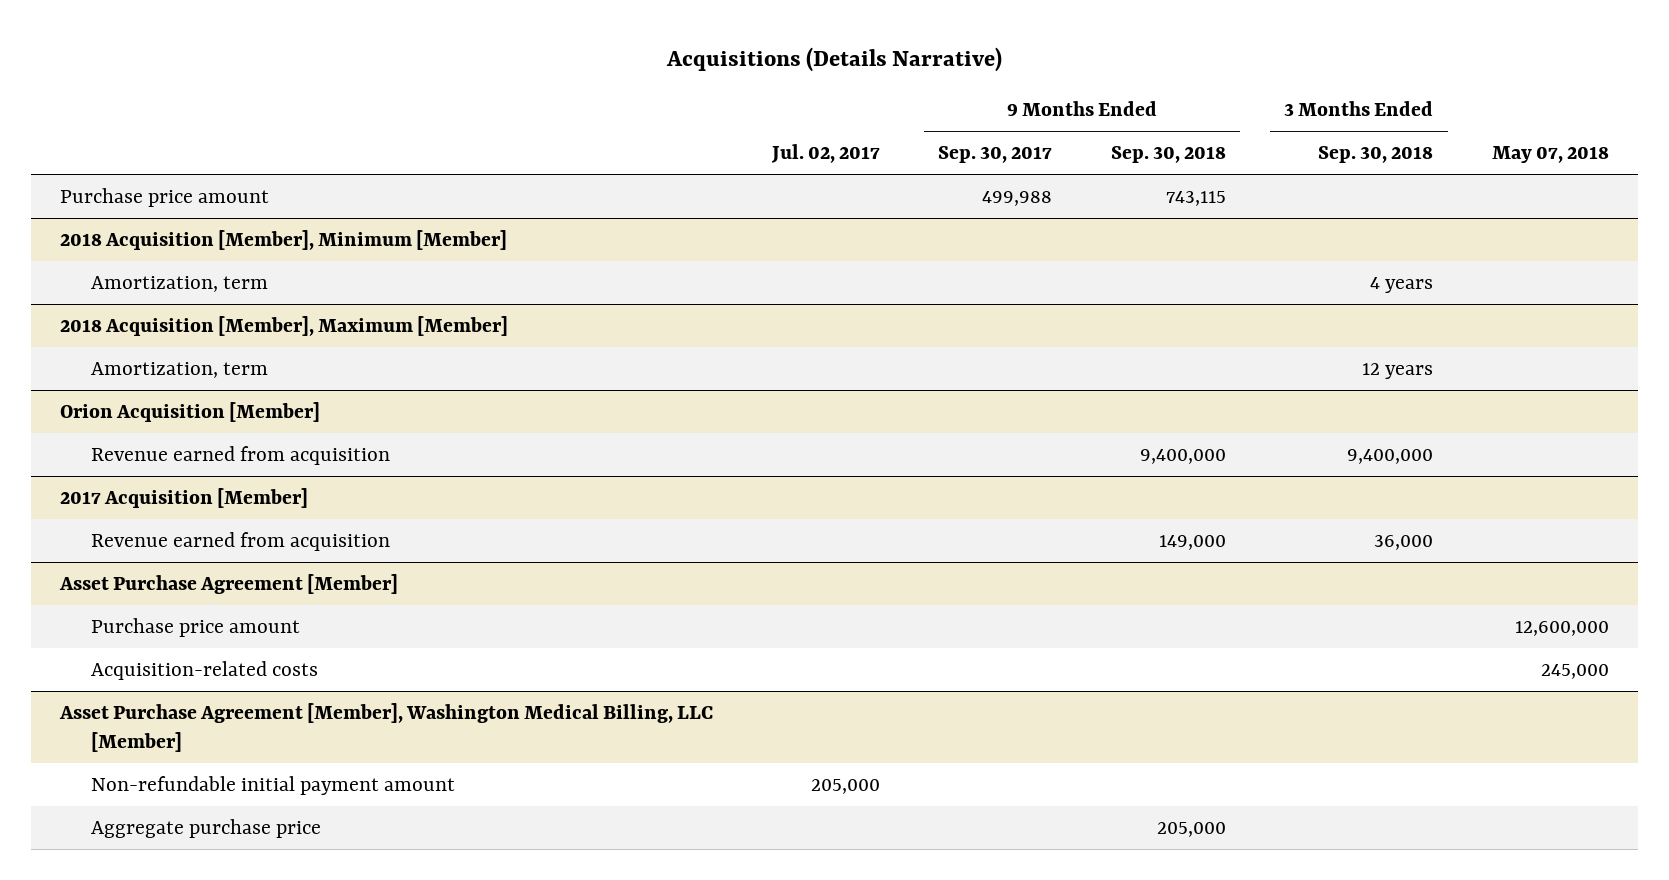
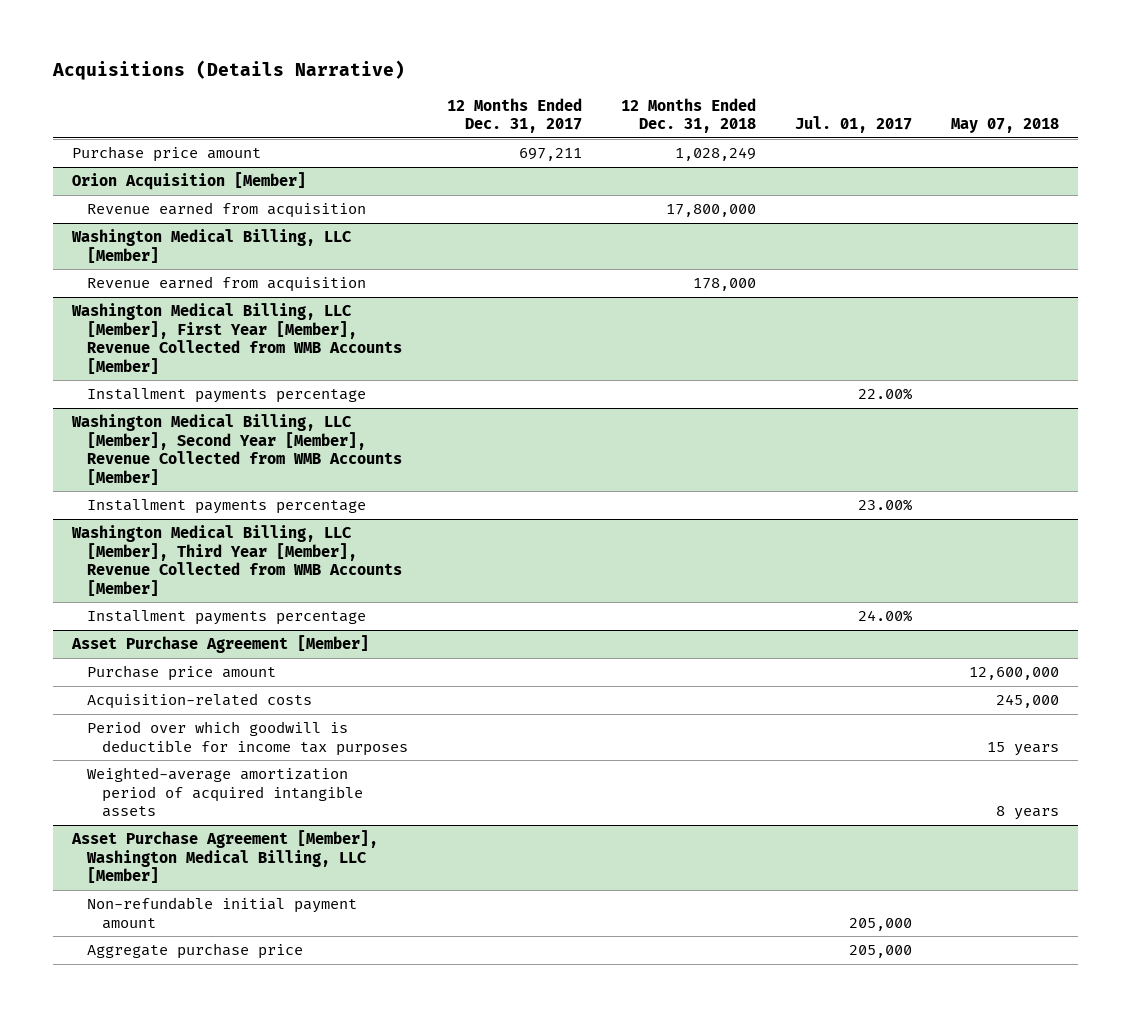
- | Jul. 02, 2017 | 9 Months Ended Sep. 30, 2017 | 9 Months Ended Sep. 30, 2018 | 3 Months Ended Sep. 30, 2018 | May 07, 2018
+ | 12 Months Ended Dec. 31, 2017 | 12 Months Ended Dec. 31, 2018 | Jul. 01, 2017 | May 07, 2018
- 2018 Acquisition [Member], Minimum [Member]
- Amortization, term | | | | 4 years |
- 2018 Acquisition [Member], Maximum [Member]
- Amortization, term | | | | 12 years |
- 2017 Acquisition [Member]
- Revenue earned from acquisition | | | 149,000 | 36,000 |
+ Washington Medical Billing, LLC [Member]
+ Revenue earned from acquisition | | 178,000 | |
+ Washington Medical Billing, LLC [Member], First Year [Member], Revenue Collected from WMB Accounts [Member]
+ Installment payments percentage | | | 22.00% |
+ Washington Medical Billing, LLC [Member], Second Year [Member], Revenue Collected from WMB Accounts [Member]
+ Installment payments percentage | | | 23.00% |
+ Washington Medical Billing, LLC [Member], Third Year [Member], Revenue Collected from WMB Accounts [Member]
+ Installment payments percentage | | | 24.00% |
@ Asset Purchase Agreement [Member]
+ Period over which goodwill is deductible for income tax purposes | | | | 15 years
+ Weighted-average amortization period of acquired intangible assets | | | | 8 years

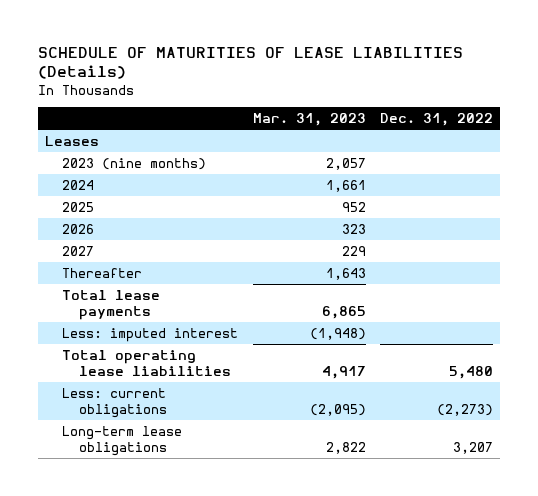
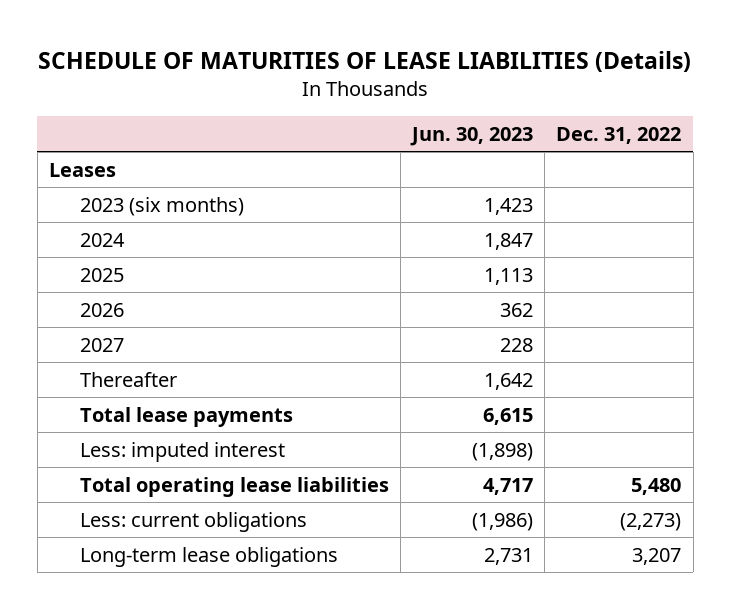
- | Mar. 31, 2023 | Dec. 31, 2022
+ | Jun. 30, 2023 | Dec. 31, 2022
- 2023 (nine months) | 2,057 |
+ 2023 (six months) | 1,423 |

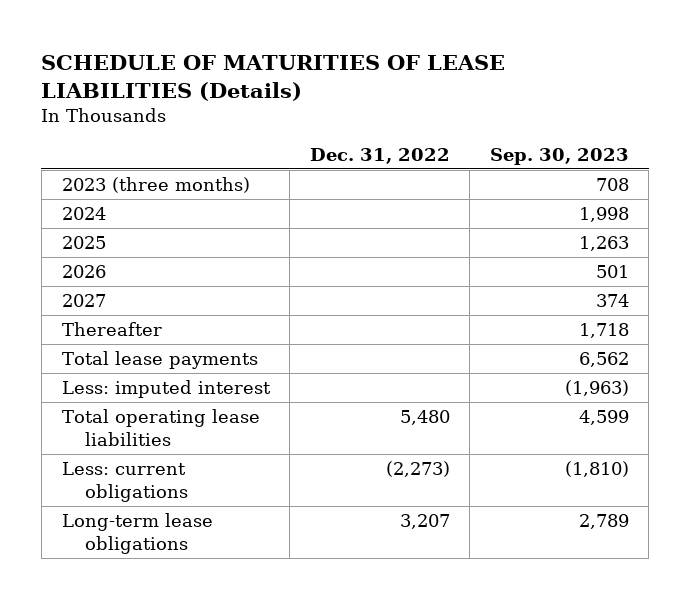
- | Jun. 30, 2023 | Dec. 31, 2022
+ | Dec. 31, 2022 | Sep. 30, 2023
- Leases
- 2023 (six months) | 1,423 |
+ 2023 (three months) | | 708

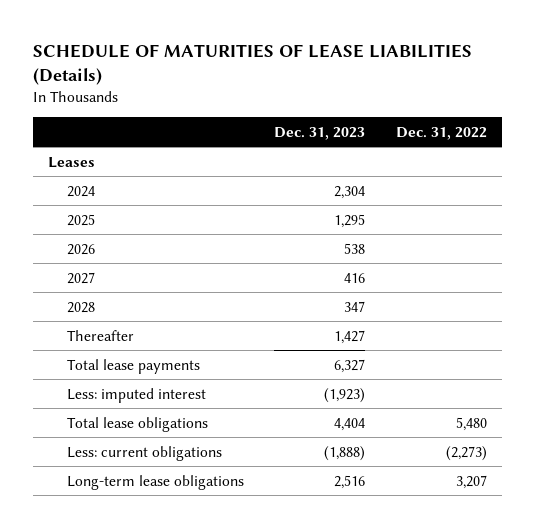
- | Dec. 31, 2022 | Sep. 30, 2023
+ | Dec. 31, 2023 | Dec. 31, 2022
- 2023 (three months) | | 708
+ Leases
+ 2028 | 347 |
- Total operating lease liabilities | 5,480 | 4,599
+ Total lease obligations | 4,404 | 5,480

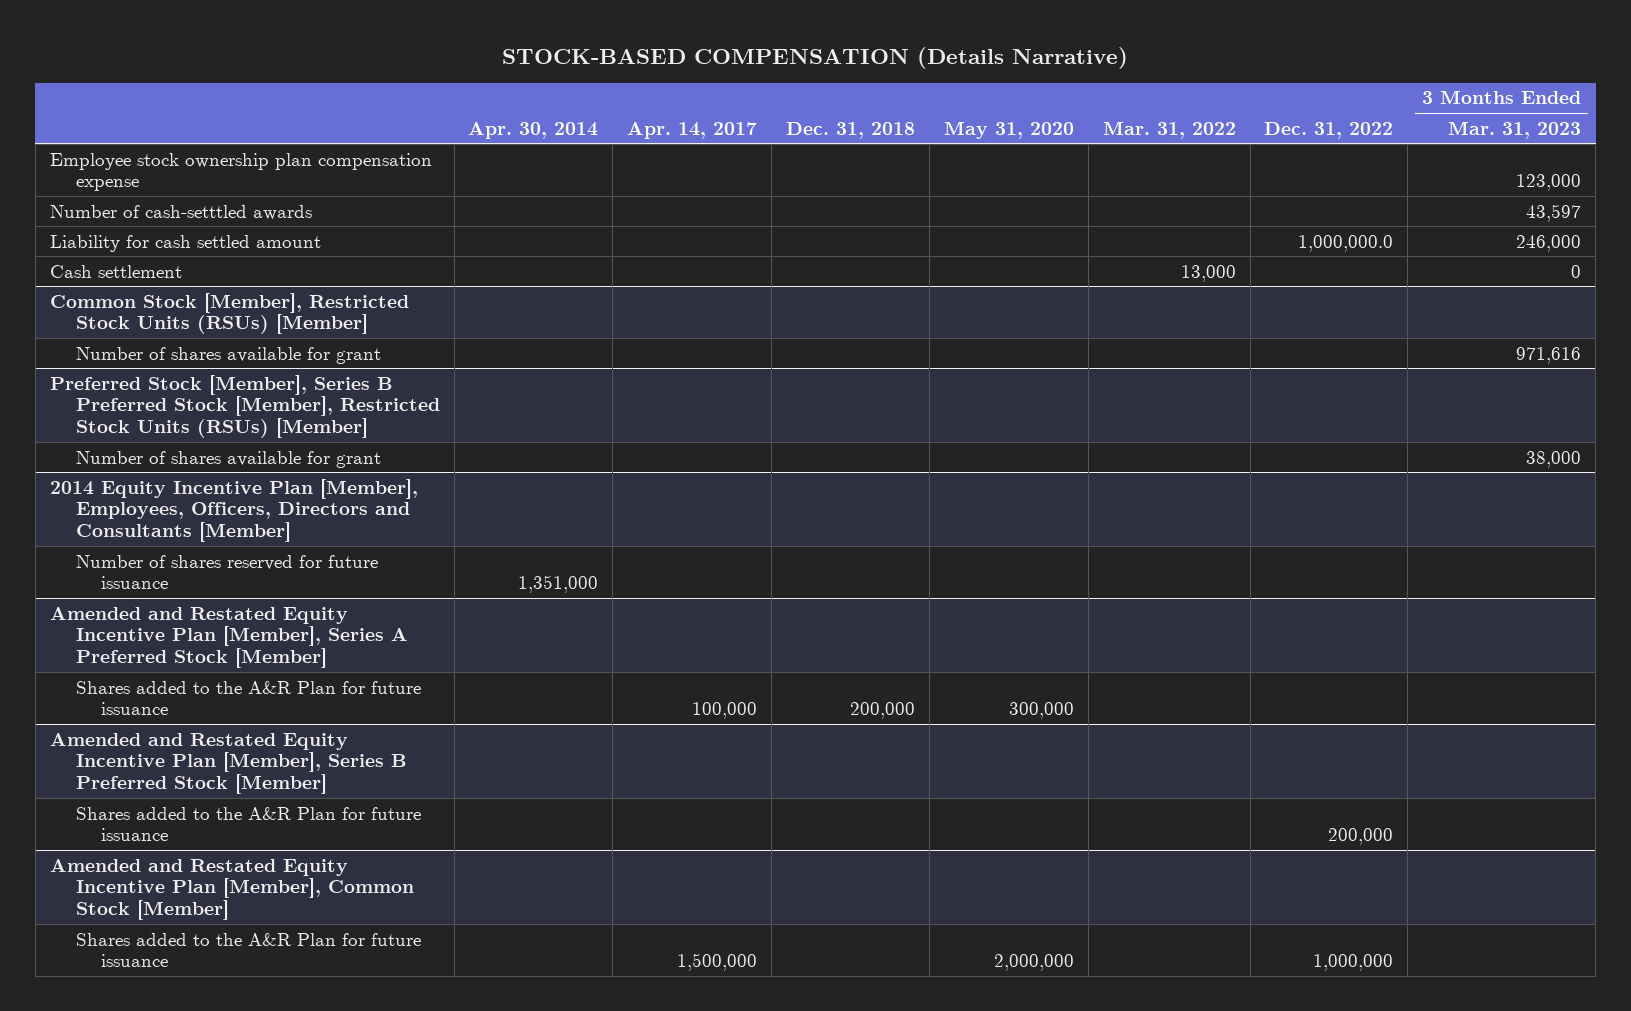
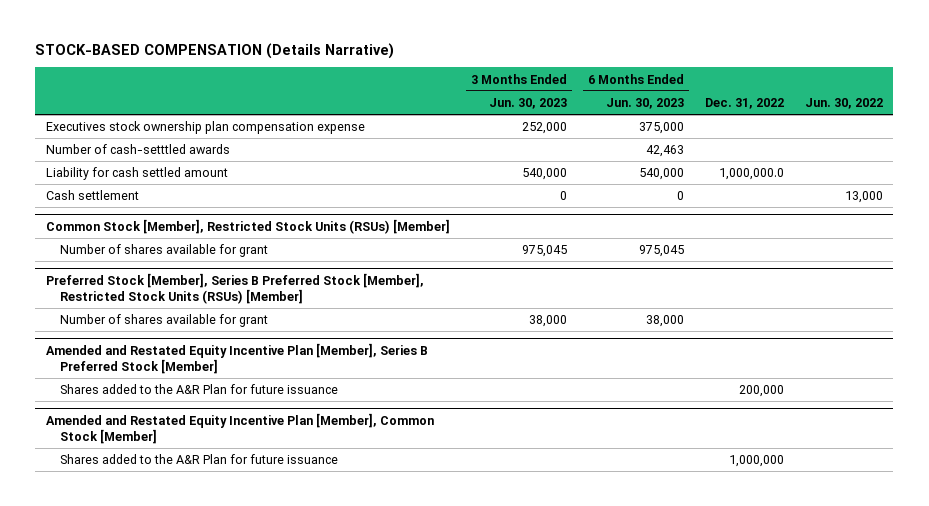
- | Apr. 30, 2014 | Apr. 14, 2017 | Dec. 31, 2018 | May 31, 2020 | Mar. 31, 2022 | Dec. 31, 2022 | 3 Months Ended Mar. 31, 2023
+ | 3 Months Ended Jun. 30, 2023 | 6 Months Ended Jun. 30, 2023 | Dec. 31, 2022 | Jun. 30, 2022
- Employee stock ownership plan compensation expense | | | | | | | 123,000
+ Executives stock ownership plan compensation expense | 252,000 | 375,000 | |
- 2014 Equity Incentive Plan [Member], Employees, Officers, Directors and Consultants [Member]
- Number of shares reserved for future issuance | 1,351,000 | | | | | |
- Amended and Restated Equity Incentive Plan [Member], Series A Preferred Stock [Member]
- Shares added to the A&R Plan for future issuance | | 100,000 | 200,000 | 300,000 | | |

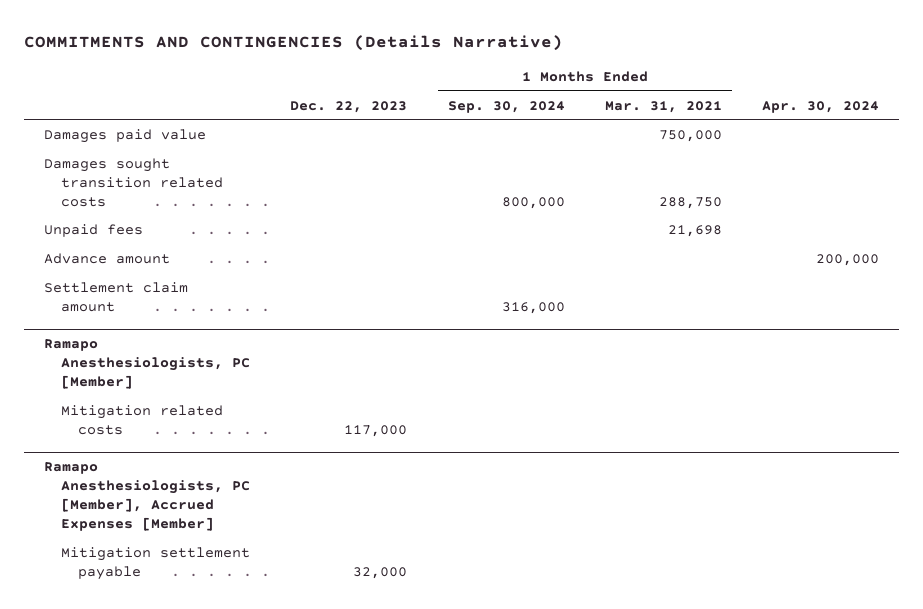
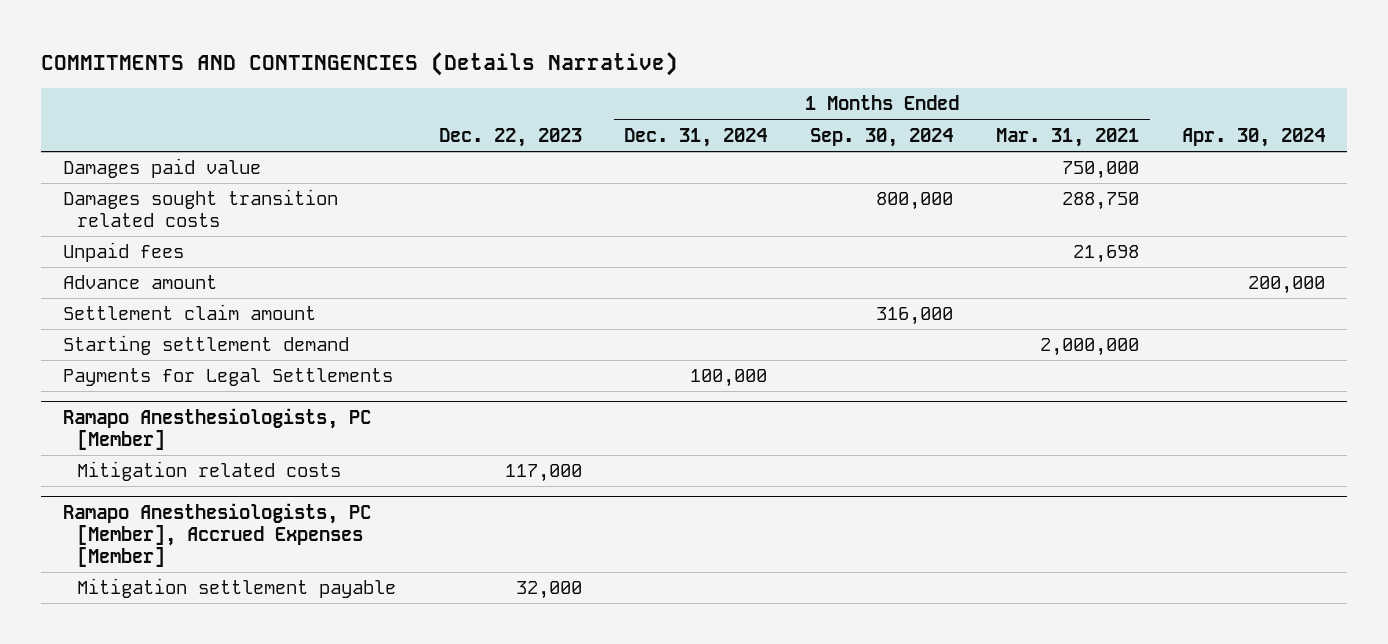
- | Dec. 22, 2023 | 1 Months Ended Sep. 30, 2024 | 1 Months Ended Mar. 31, 2021 | Apr. 30, 2024
+ | Dec. 22, 2023 | 1 Months Ended Dec. 31, 2024 | 1 Months Ended Sep. 30, 2024 | 1 Months Ended Mar. 31, 2021 | Apr. 30, 2024
+ Starting settlement demand | | | | 2,000,000 |
+ Payments for Legal Settlements | | 100,000 | | |

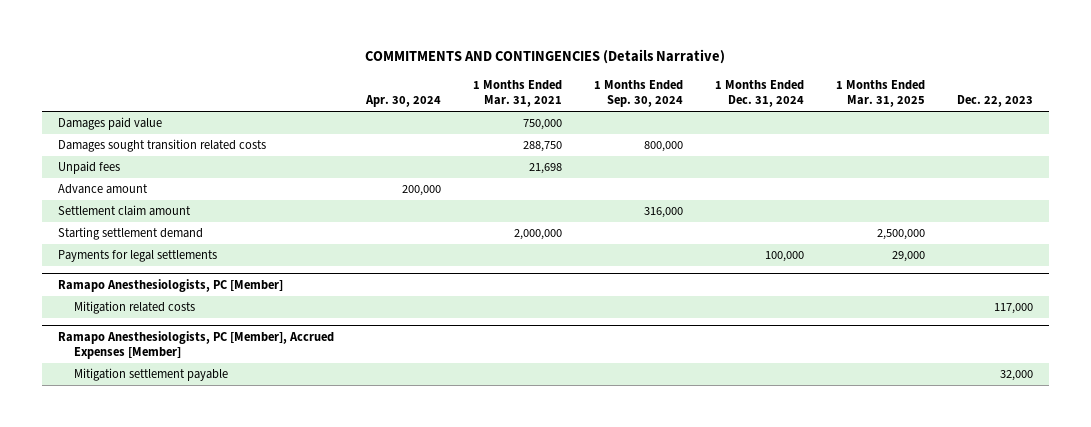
- | Dec. 22, 2023 | 1 Months Ended Dec. 31, 2024 | 1 Months Ended Sep. 30, 2024 | 1 Months Ended Mar. 31, 2021 | Apr. 30, 2024
+ | Apr. 30, 2024 | 1 Months Ended Mar. 31, 2021 | 1 Months Ended Sep. 30, 2024 | 1 Months Ended Dec. 31, 2024 | 1 Months Ended Mar. 31, 2025 | Dec. 22, 2023
- Payments for Legal Settlements | | 100,000 | | |
+ Payments for legal settlements | | | | 100,000 | 29,000 |

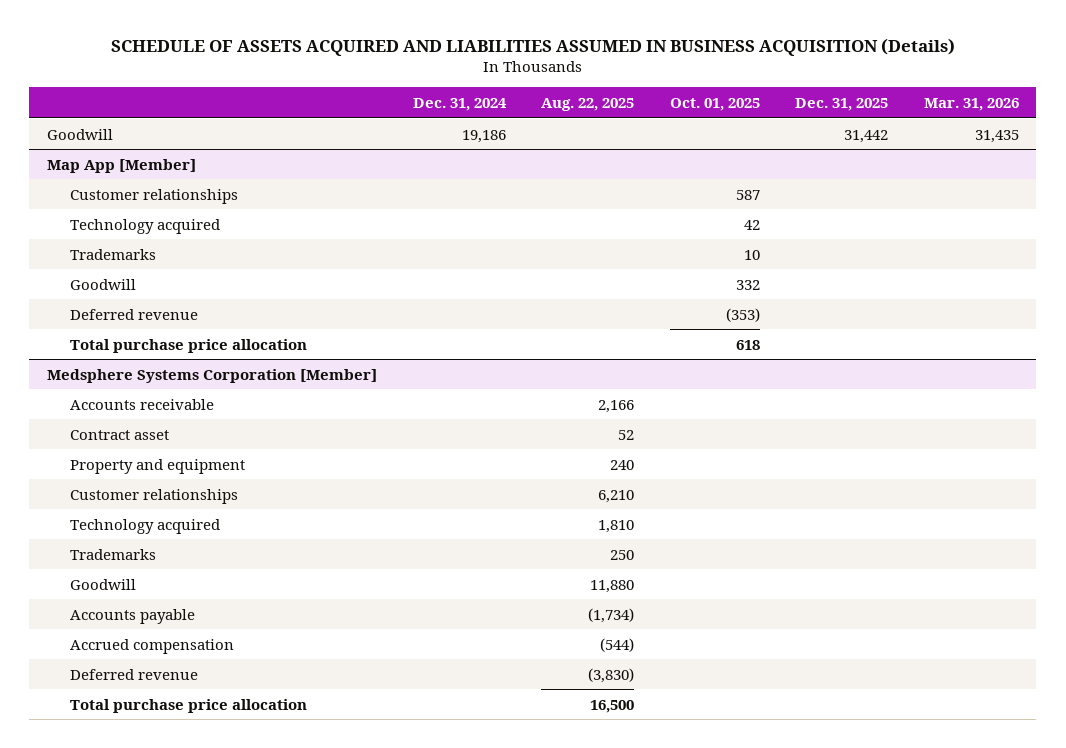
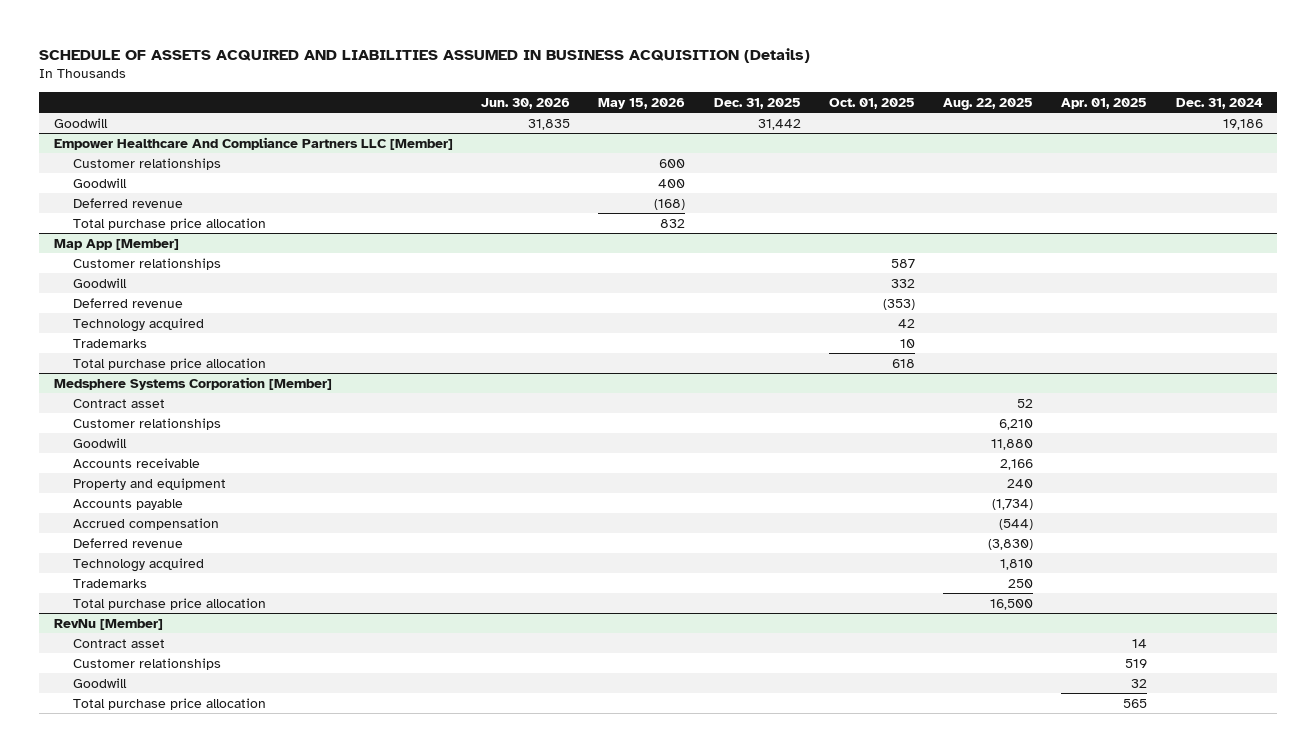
- | Dec. 31, 2024 | Aug. 22, 2025 | Oct. 01, 2025 | Dec. 31, 2025 | Mar. 31, 2026
+ | Jun. 30, 2026 | May 15, 2026 | Dec. 31, 2025 | Oct. 01, 2025 | Aug. 22, 2025 | Apr. 01, 2025 | Dec. 31, 2024
+ Empower Healthcare And Compliance Partners LLC [Member]
+ Customer relationships | | 600 | | | | |
+ Goodwill | | 400 | | | | |
+ Deferred revenue | | (168) | | | | |
+ Total purchase price allocation | | 832 | | | | |
@ Map App [Member]
moved down: Technology acquired | | | | 42 | | |
moved down: Trademarks | | | | 10 | | |
@ Medsphere Systems Corporation [Member]
moved down: Accounts receivable | | | | | 2,166 | |
moved down: Property and equipment | | | | | 240 | |
moved down: Technology acquired | | | | | 1,810 | |
moved down: Trademarks | | | | | 250 | |
+ RevNu [Member]
+ Contract asset | | | | | | 14 |
+ Customer relationships | | | | | | 519 |
+ Goodwill | | | | | | 32 |
+ Total purchase price allocation | | | | | | 565 |

